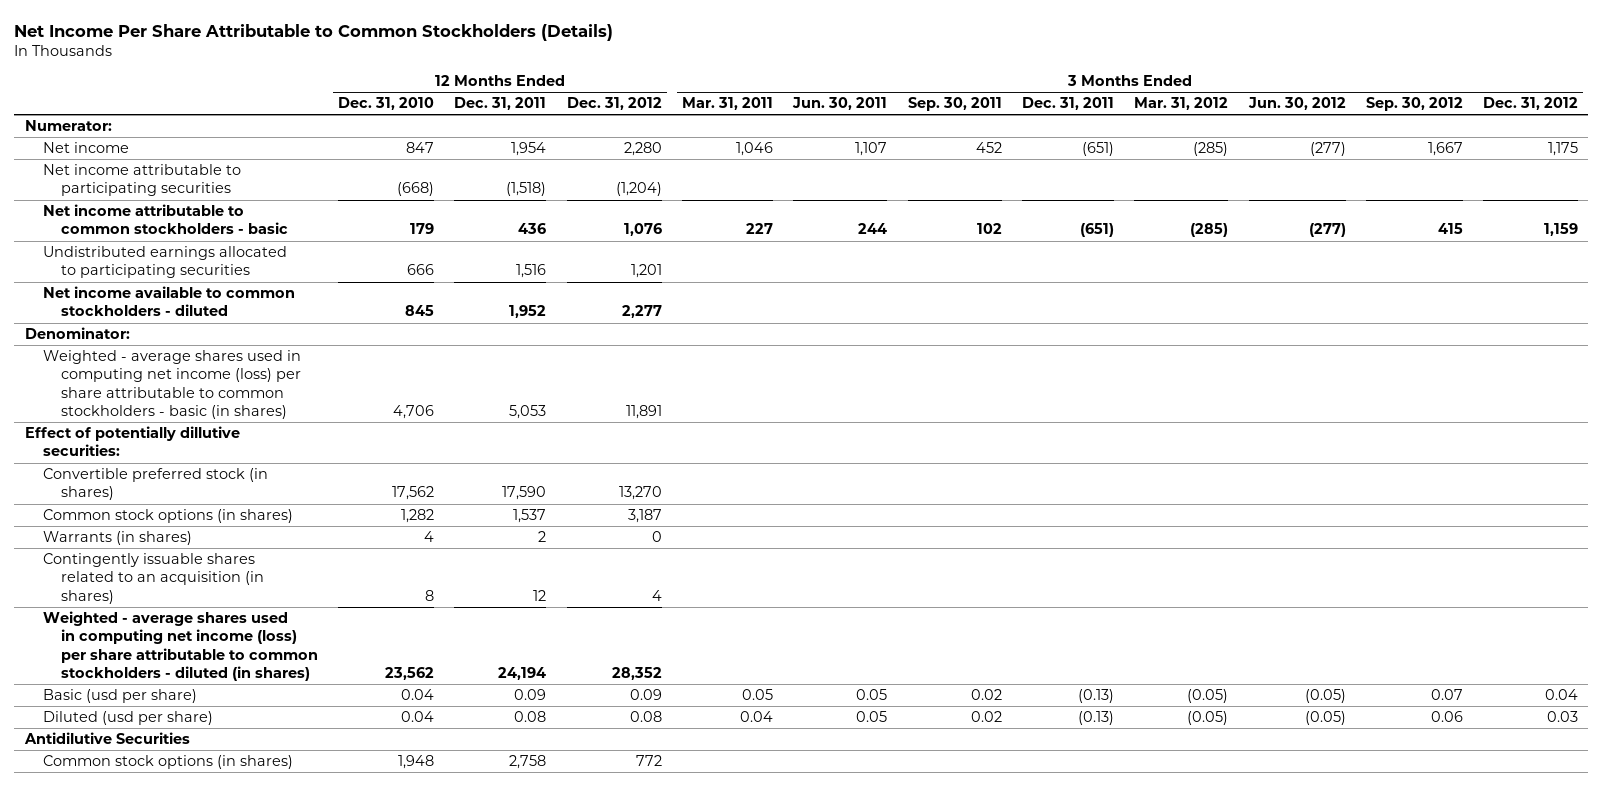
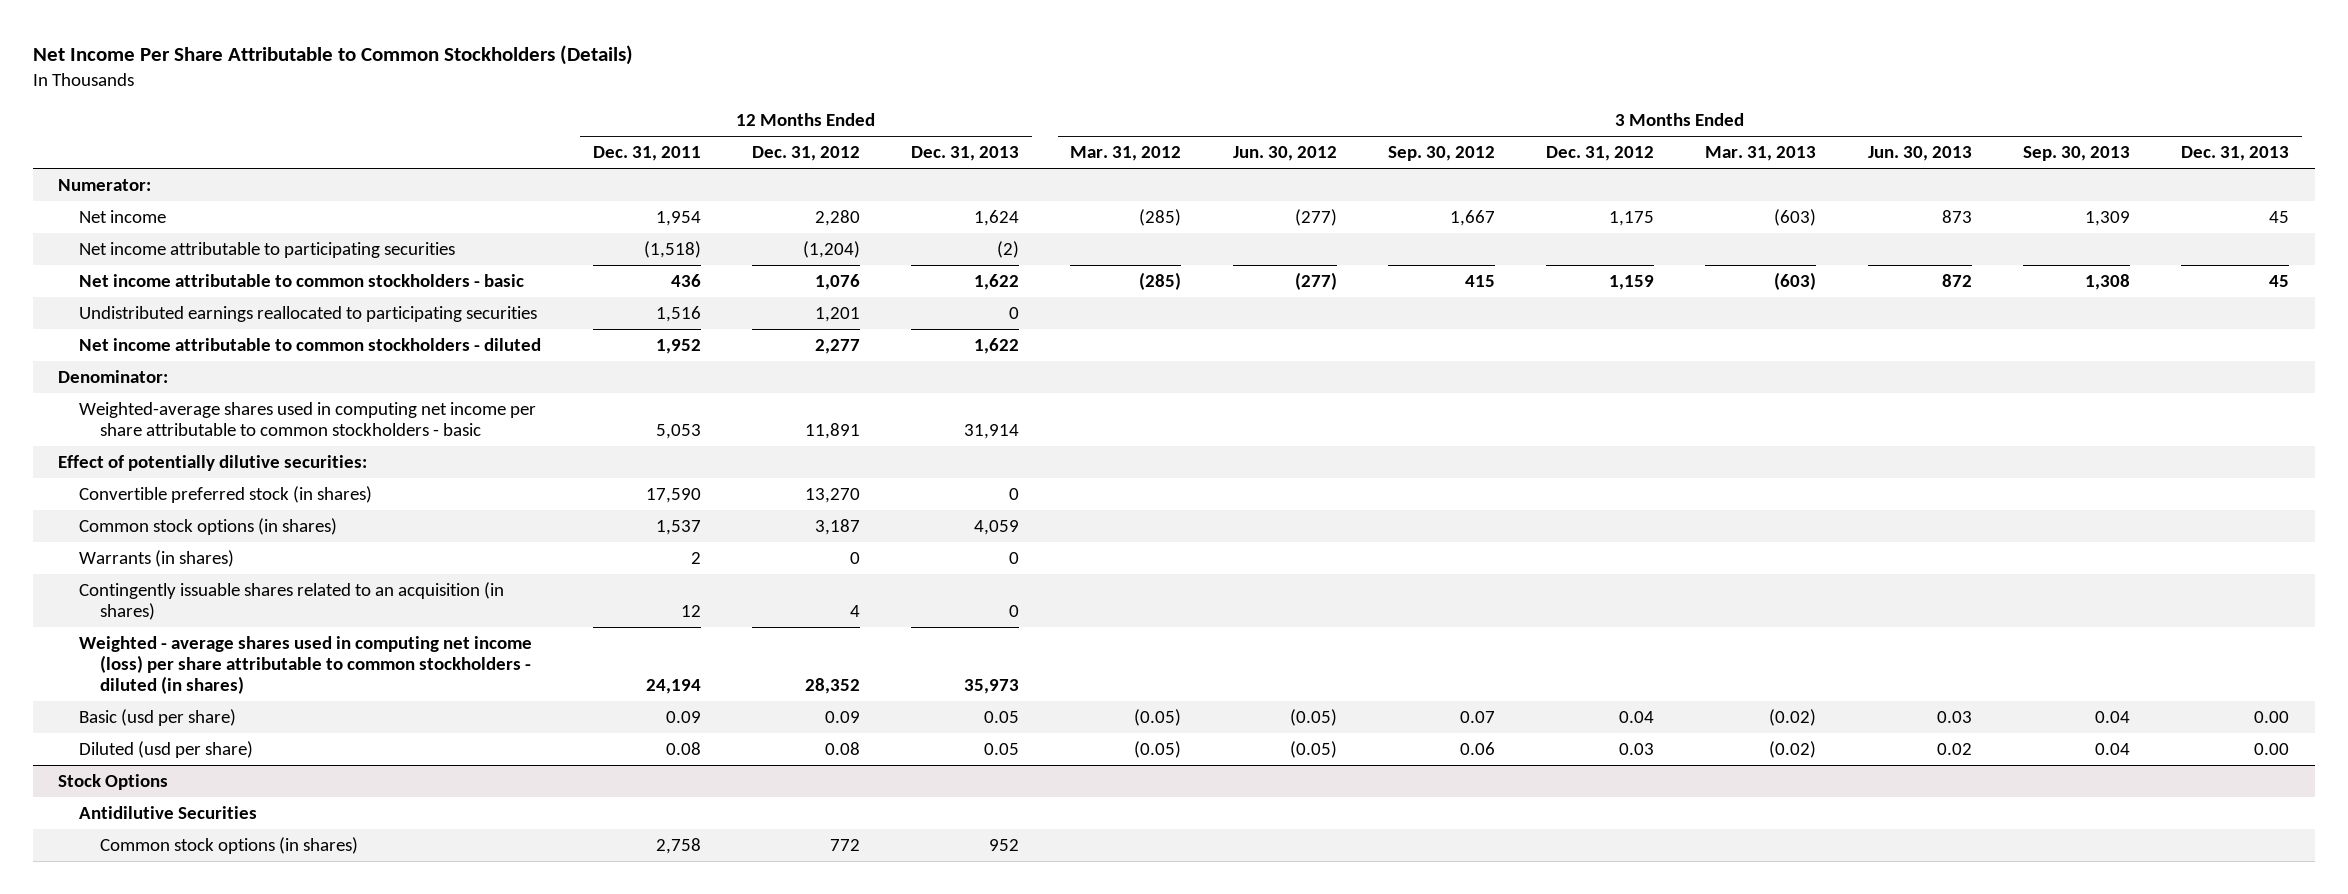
- | 12 Months Ended Dec. 31, 2010 | 12 Months Ended Dec. 31, 2011 | 12 Months Ended Dec. 31, 2012 | 3 Months Ended Mar. 31, 2011 | 3 Months Ended Jun. 30, 2011 | 3 Months Ended Sep. 30, 2011 | 3 Months Ended Dec. 31, 2011 | 3 Months Ended Mar. 31, 2012 | 3 Months Ended Jun. 30, 2012 | 3 Months Ended Sep. 30, 2012 | 3 Months Ended Dec. 31, 2012
+ | 12 Months Ended Dec. 31, 2011 | 12 Months Ended Dec. 31, 2012 | 12 Months Ended Dec. 31, 2013 | 3 Months Ended Mar. 31, 2012 | 3 Months Ended Jun. 30, 2012 | 3 Months Ended Sep. 30, 2012 | 3 Months Ended Dec. 31, 2012 | 3 Months Ended Mar. 31, 2013 | 3 Months Ended Jun. 30, 2013 | 3 Months Ended Sep. 30, 2013 | 3 Months Ended Dec. 31, 2013
- Undistributed earnings allocated to participating securities | 666 | 1,516 | 1,201 | | | | | | | |
- Net income available to common stockholders - diluted | 845 | 1,952 | 2,277 | | | | | | | |
+ Undistributed earnings reallocated to participating securities | 1,516 | 1,201 | 0 | | | | | | | |
+ Net income attributable to common stockholders - diluted | 1,952 | 2,277 | 1,622 | | | | | | | |
- Weighted - average shares used in computing net income (loss) per share attributable to common stockholders - basic (in shares) | 4,706 | 5,053 | 11,891 | | | | | | | |
- Effect of potentially dillutive securities:
+ Weighted-average shares used in computing net income per share attributable to common stockholders - basic | 5,053 | 11,891 | 31,914 | | | | | | | |
+ Effect of potentially dilutive securities:
+ Stock Options

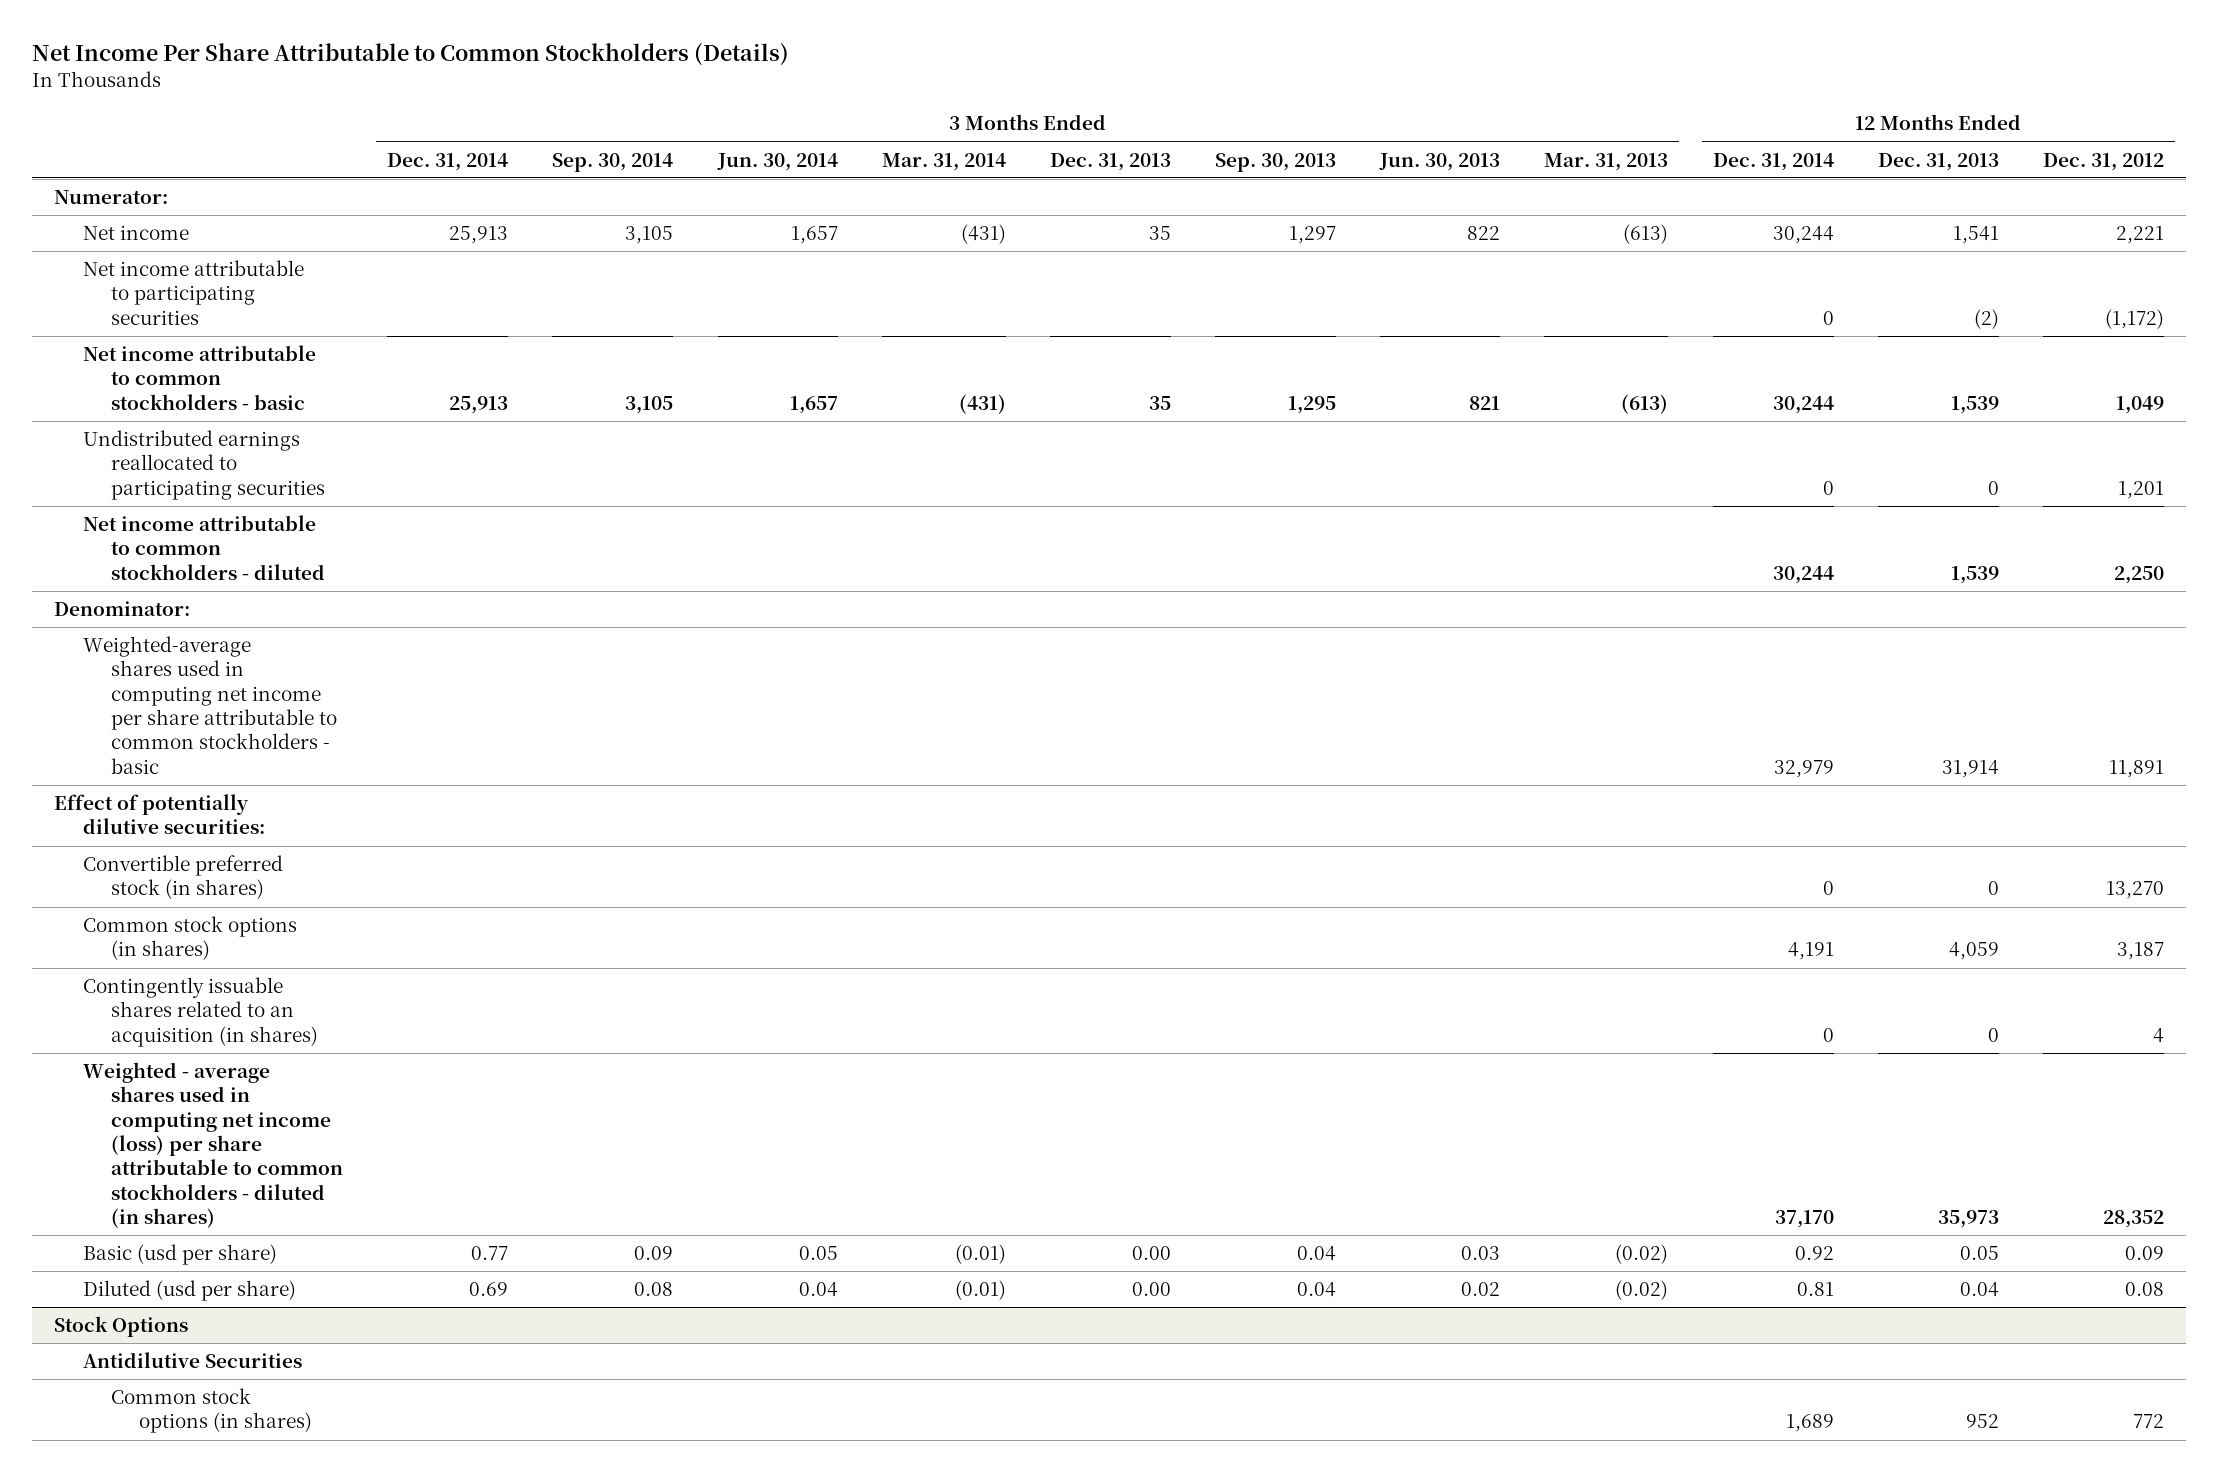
- | 12 Months Ended Dec. 31, 2011 | 12 Months Ended Dec. 31, 2012 | 12 Months Ended Dec. 31, 2013 | 3 Months Ended Mar. 31, 2012 | 3 Months Ended Jun. 30, 2012 | 3 Months Ended Sep. 30, 2012 | 3 Months Ended Dec. 31, 2012 | 3 Months Ended Mar. 31, 2013 | 3 Months Ended Jun. 30, 2013 | 3 Months Ended Sep. 30, 2013 | 3 Months Ended Dec. 31, 2013
+ | 3 Months Ended Dec. 31, 2014 | 3 Months Ended Sep. 30, 2014 | 3 Months Ended Jun. 30, 2014 | 3 Months Ended Mar. 31, 2014 | 3 Months Ended Dec. 31, 2013 | 3 Months Ended Sep. 30, 2013 | 3 Months Ended Jun. 30, 2013 | 3 Months Ended Mar. 31, 2013 | 12 Months Ended Dec. 31, 2014 | 12 Months Ended Dec. 31, 2013 | 12 Months Ended Dec. 31, 2012
- Net income | 1,954 | 2,280 | 1,624 | (285) | (277) | 1,667 | 1,175 | (603) | 873 | 1,309 | 45
- Net income attributable to participating securities | (1,518) | (1,204) | (2) | | | | | | | |
- Net income attributable to common stockholders - basic | 436 | 1,076 | 1,622 | (285) | (277) | 415 | 1,159 | (603) | 872 | 1,308 | 45
+ Net income | 25,913 | 3,105 | 1,657 | (431) | 35 | 1,297 | 822 | (613) | 30,244 | 1,541 | 2,221
+ Net income attributable to participating securities | | | | | | | | | 0 | (2) | (1,172)
+ Net income attributable to common stockholders - basic | 25,913 | 3,105 | 1,657 | (431) | 35 | 1,295 | 821 | (613) | 30,244 | 1,539 | 1,049
- Net income attributable to common stockholders - diluted | 1,952 | 2,277 | 1,622 | | | | | | | |
+ Net income attributable to common stockholders - diluted | | | | | | | | | 30,244 | 1,539 | 2,250
- Warrants (in shares) | 2 | 0 | 0 | | | | | | | |
- Diluted (usd per share) | 0.08 | 0.08 | 0.05 | (0.05) | (0.05) | 0.06 | 0.03 | (0.02) | 0.02 | 0.04 | 0.00
+ Diluted (usd per share) | 0.69 | 0.08 | 0.04 | (0.01) | 0.00 | 0.04 | 0.02 | (0.02) | 0.81 | 0.04 | 0.08

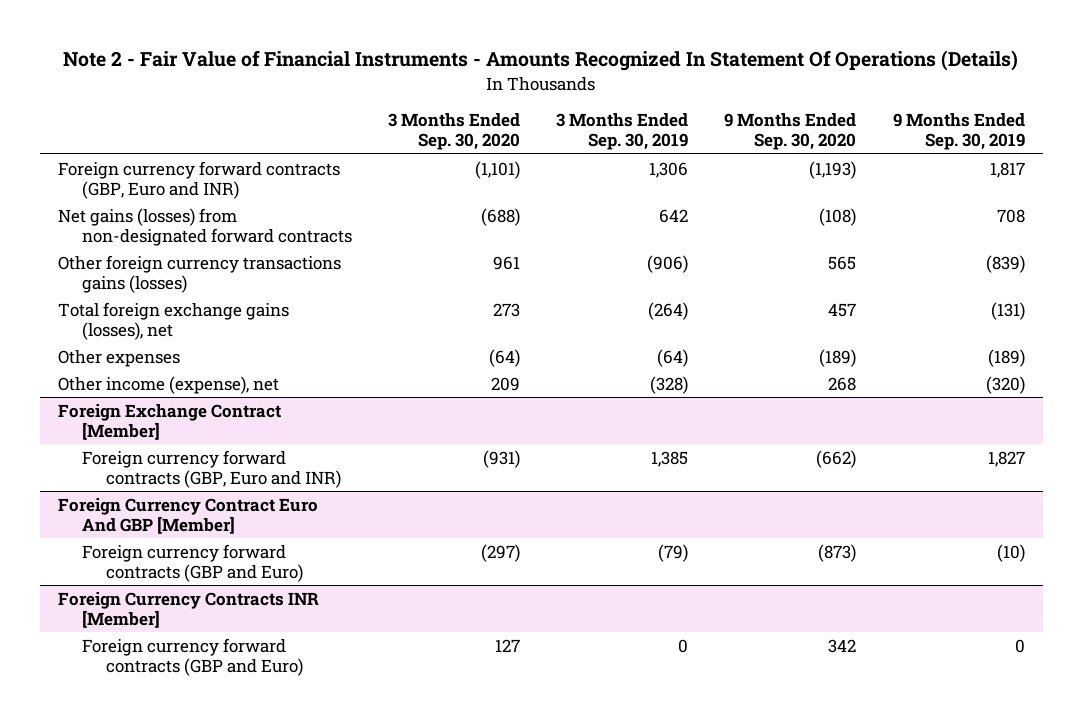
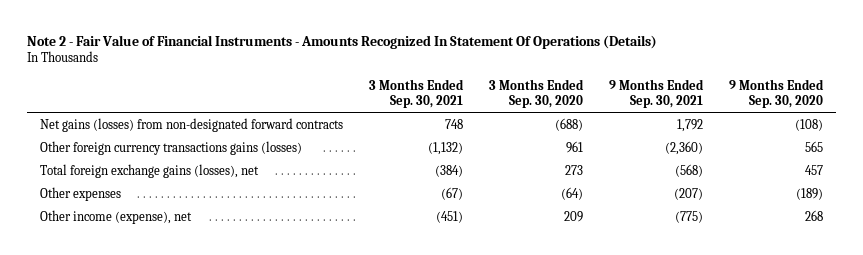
- | 3 Months Ended Sep. 30, 2020 | 3 Months Ended Sep. 30, 2019 | 9 Months Ended Sep. 30, 2020 | 9 Months Ended Sep. 30, 2019
+ | 3 Months Ended Sep. 30, 2021 | 3 Months Ended Sep. 30, 2020 | 9 Months Ended Sep. 30, 2021 | 9 Months Ended Sep. 30, 2020
- Foreign currency forward contracts (GBP, Euro and INR) | (1,101) | 1,306 | (1,193) | 1,817
- Foreign Exchange Contract [Member]
- Foreign currency forward contracts (GBP, Euro and INR) | (931) | 1,385 | (662) | 1,827
- Foreign Currency Contract Euro And GBP [Member]
- Foreign currency forward contracts (GBP and Euro) | (297) | (79) | (873) | (10)
- Foreign Currency Contracts INR [Member]
- Foreign currency forward contracts (GBP and Euro) | 127 | 0 | 342 | 0

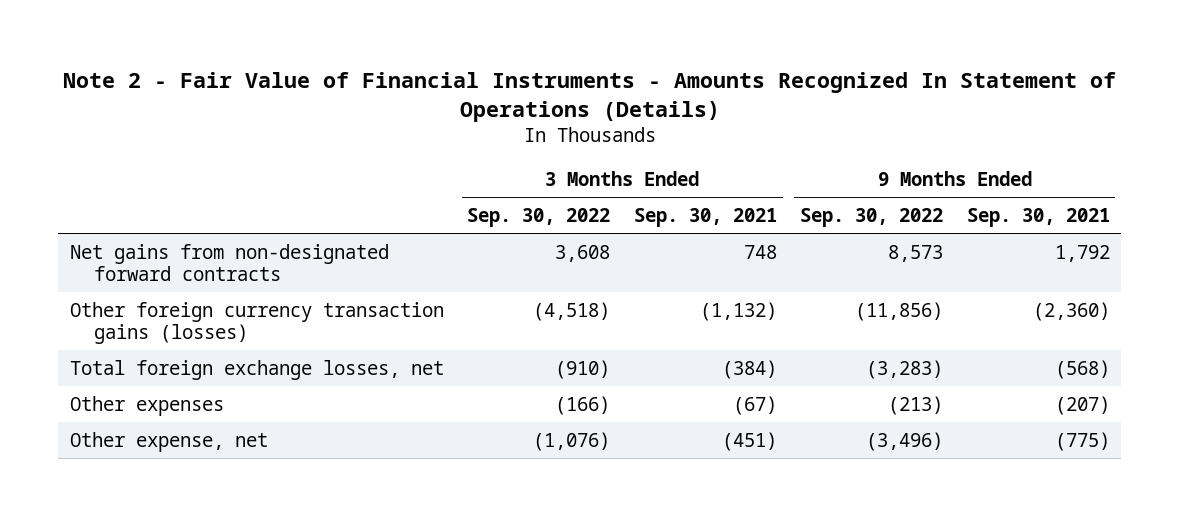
- Note 2 - Fair Value of Financial Instruments - Amounts Recognized In Statement Of Operations (Details)
+ Note 2 - Fair Value of Financial Instruments - Amounts Recognized In Statement of Operations (Details)
- | 3 Months Ended Sep. 30, 2021 | 3 Months Ended Sep. 30, 2020 | 9 Months Ended Sep. 30, 2021 | 9 Months Ended Sep. 30, 2020
+ | 3 Months Ended Sep. 30, 2022 | 3 Months Ended Sep. 30, 2021 | 9 Months Ended Sep. 30, 2022 | 9 Months Ended Sep. 30, 2021
- Net gains (losses) from non-designated forward contracts | 748 | (688) | 1,792 | (108)
- Other foreign currency transactions gains (losses) | (1,132) | 961 | (2,360) | 565
- Total foreign exchange gains (losses), net | (384) | 273 | (568) | 457
+ Net gains from non-designated forward contracts | 3,608 | 748 | 8,573 | 1,792
+ Other foreign currency transaction gains (losses) | (4,518) | (1,132) | (11,856) | (2,360)
+ Total foreign exchange losses, net | (910) | (384) | (3,283) | (568)
- Other income (expense), net | (451) | 209 | (775) | 268
+ Other expense, net | (1,076) | (451) | (3,496) | (775)

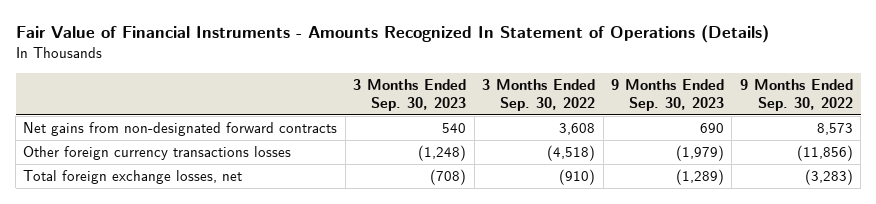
- Note 2 - Fair Value of Financial Instruments - Amounts Recognized In Statement of Operations (Details)
+ Fair Value of Financial Instruments - Amounts Recognized In Statement of Operations (Details)
- | 3 Months Ended Sep. 30, 2022 | 3 Months Ended Sep. 30, 2021 | 9 Months Ended Sep. 30, 2022 | 9 Months Ended Sep. 30, 2021
+ | 3 Months Ended Sep. 30, 2023 | 3 Months Ended Sep. 30, 2022 | 9 Months Ended Sep. 30, 2023 | 9 Months Ended Sep. 30, 2022
- Other foreign currency transaction gains (losses) | (4,518) | (1,132) | (11,856) | (2,360)
+ Other foreign currency transactions losses | (1,248) | (4,518) | (1,979) | (11,856)
- Other expenses | (166) | (67) | (213) | (207)
- Other expense, net | (1,076) | (451) | (3,496) | (775)

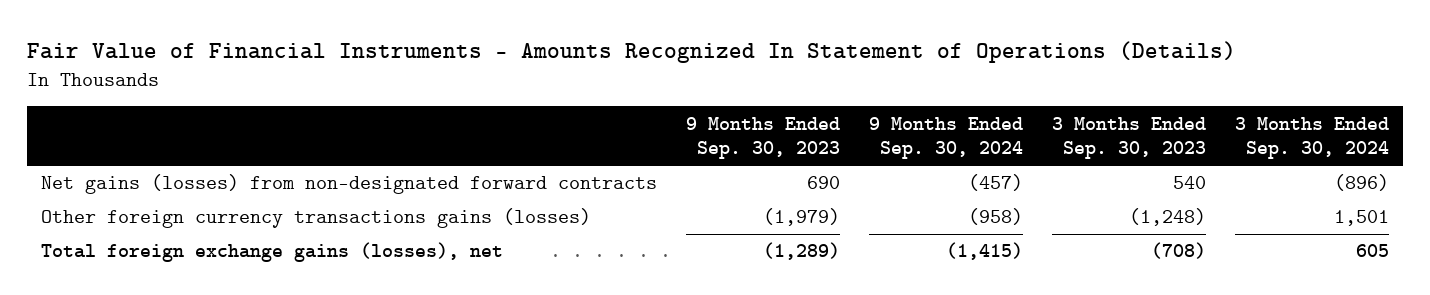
- | 3 Months Ended Sep. 30, 2023 | 3 Months Ended Sep. 30, 2022 | 9 Months Ended Sep. 30, 2023 | 9 Months Ended Sep. 30, 2022
+ | 9 Months Ended Sep. 30, 2023 | 9 Months Ended Sep. 30, 2024 | 3 Months Ended Sep. 30, 2023 | 3 Months Ended Sep. 30, 2024
- Net gains from non-designated forward contracts | 540 | 3,608 | 690 | 8,573
- Other foreign currency transactions losses | (1,248) | (4,518) | (1,979) | (11,856)
- Total foreign exchange losses, net | (708) | (910) | (1,289) | (3,283)
+ Net gains (losses) from non-designated forward contracts | 690 | (457) | 540 | (896)
+ Other foreign currency transactions gains (losses) | (1,979) | (958) | (1,248) | 1,501
+ Total foreign exchange gains (losses), net | (1,289) | (1,415) | (708) | 605

